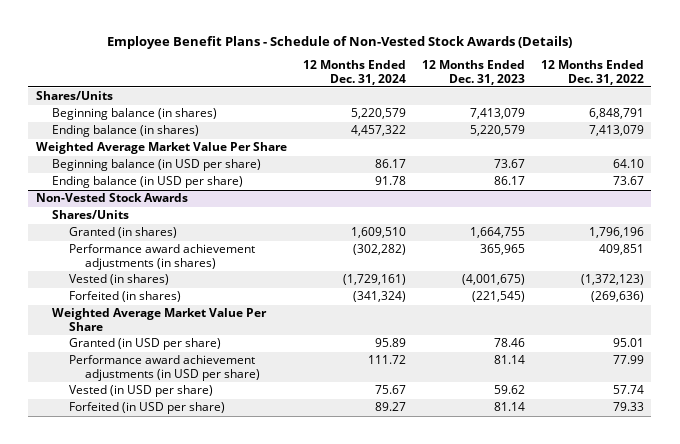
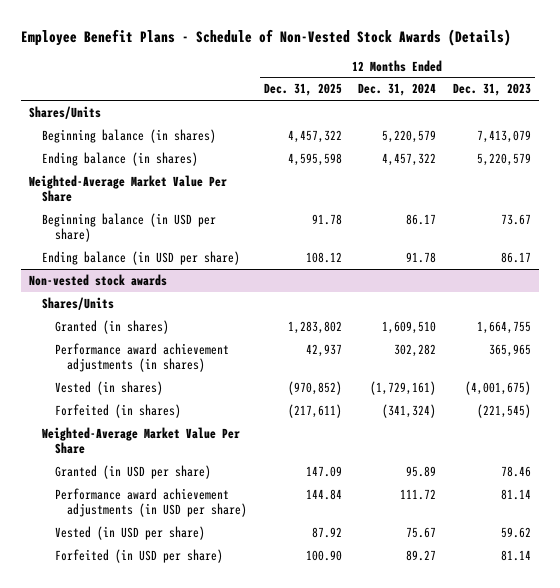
- | 12 Months Ended Dec. 31, 2024 | 12 Months Ended Dec. 31, 2023 | 12 Months Ended Dec. 31, 2022
+ | 12 Months Ended Dec. 31, 2025 | 12 Months Ended Dec. 31, 2024 | 12 Months Ended Dec. 31, 2023
- Weighted Average Market Value Per Share
+ Weighted-Average Market Value Per Share
- Non-Vested Stock Awards
+ Non-vested stock awards
- Performance award achievement adjustments (in shares) | (302,282) | 365,965 | 409,851
+ Performance award achievement adjustments (in shares) | 42,937 | 302,282 | 365,965
- Weighted Average Market Value Per Share
+ Weighted-Average Market Value Per Share

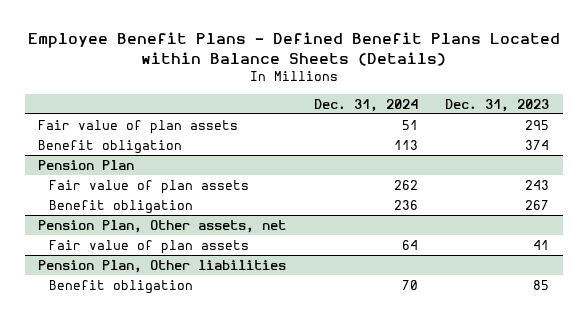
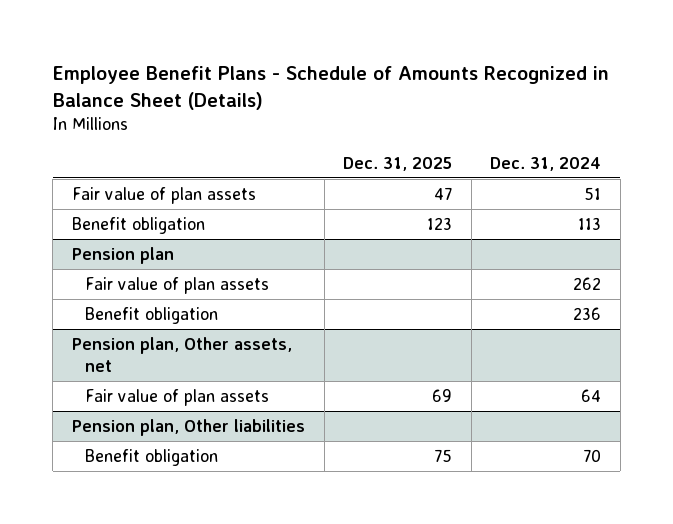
- Employee Benefit Plans - Defined Benefit Plans Located within Balance Sheets (Details)
+ Employee Benefit Plans - Schedule of Amounts Recognized in Balance Sheet (Details)
- | Dec. 31, 2024 | Dec. 31, 2023
+ | Dec. 31, 2025 | Dec. 31, 2024
- Pension Plan
+ Pension plan
- Pension Plan, Other assets, net
+ Pension plan, Other assets, net
- Pension Plan, Other liabilities
+ Pension plan, Other liabilities

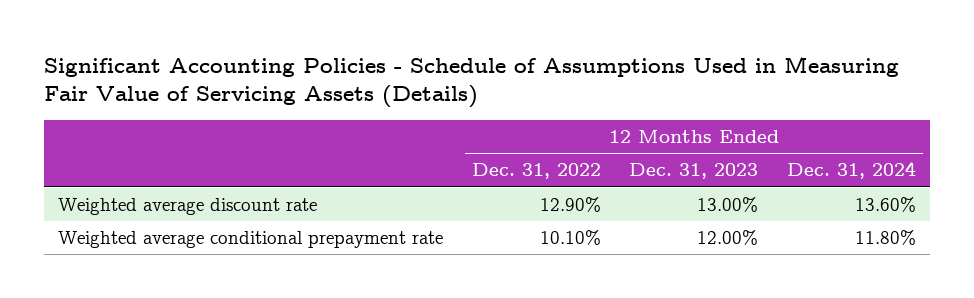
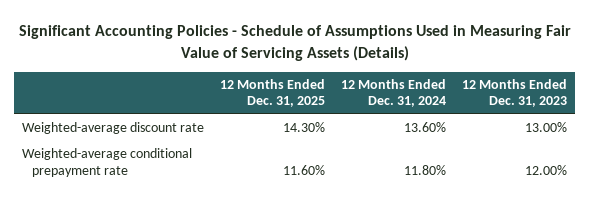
- | 12 Months Ended Dec. 31, 2022 | 12 Months Ended Dec. 31, 2023 | 12 Months Ended Dec. 31, 2024
+ | 12 Months Ended Dec. 31, 2025 | 12 Months Ended Dec. 31, 2024 | 12 Months Ended Dec. 31, 2023
- Weighted average discount rate | 12.90% | 13.00% | 13.60%
- Weighted average conditional prepayment rate | 10.10% | 12.00% | 11.80%
+ Weighted-average discount rate | 14.30% | 13.60% | 13.00%
+ Weighted-average conditional prepayment rate | 11.60% | 11.80% | 12.00%

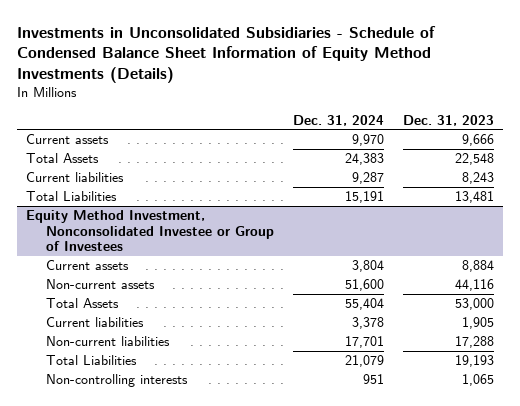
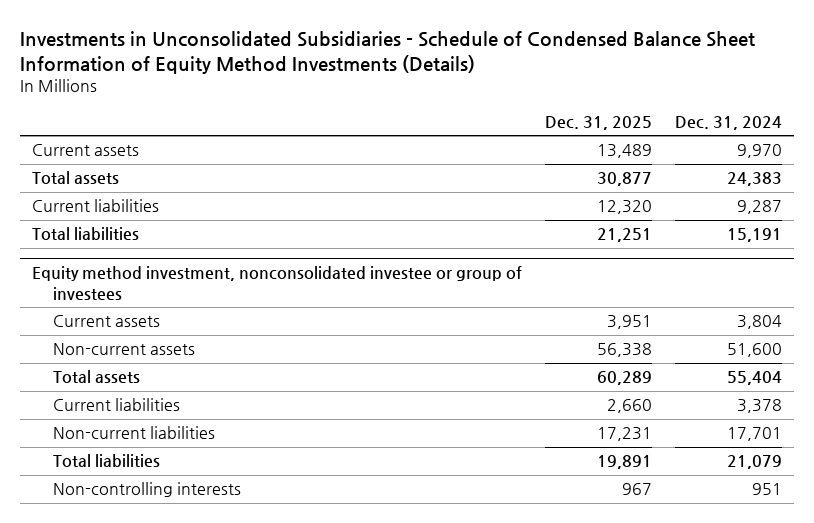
- | Dec. 31, 2024 | Dec. 31, 2023
+ | Dec. 31, 2025 | Dec. 31, 2024
- Total Assets | 24,383 | 22,548
+ Total assets | 30,877 | 24,383
- Total Liabilities | 15,191 | 13,481
- Equity Method Investment, Nonconsolidated Investee or Group of Investees
+ Total liabilities | 21,251 | 15,191
+ Equity method investment, nonconsolidated investee or group of investees
- Total Assets | 55,404 | 53,000
+ Total assets | 60,289 | 55,404
- Total Liabilities | 21,079 | 19,193
+ Total liabilities | 19,891 | 21,079

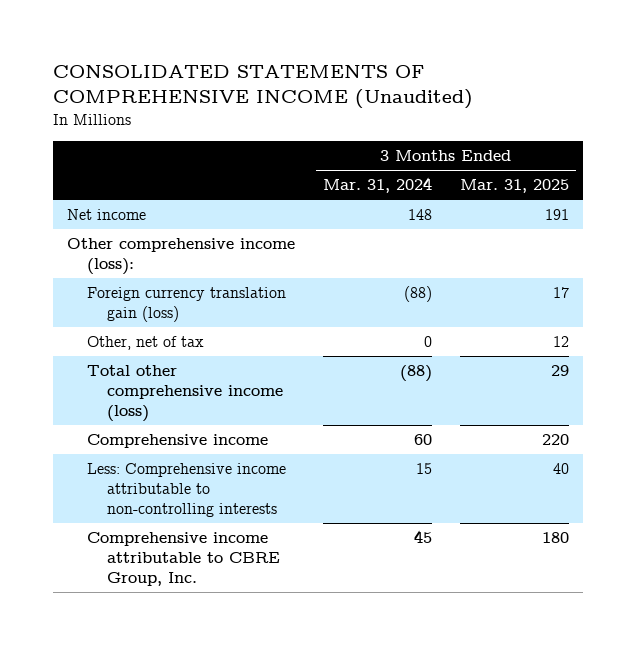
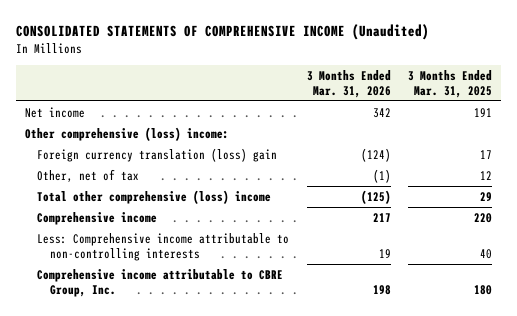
- | 3 Months Ended Mar. 31, 2024 | 3 Months Ended Mar. 31, 2025
+ | 3 Months Ended Mar. 31, 2026 | 3 Months Ended Mar. 31, 2025
- Other comprehensive income (loss):
- Foreign currency translation gain (loss) | (88) | 17
+ Other comprehensive (loss) income:
+ Foreign currency translation (loss) gain | (124) | 17
- Total other comprehensive income (loss) | (88) | 29
+ Total other comprehensive (loss) income | (125) | 29

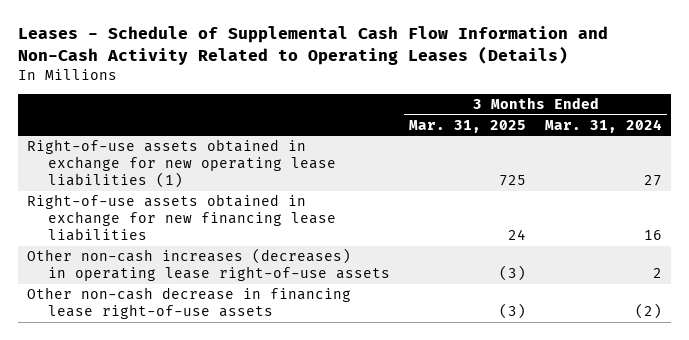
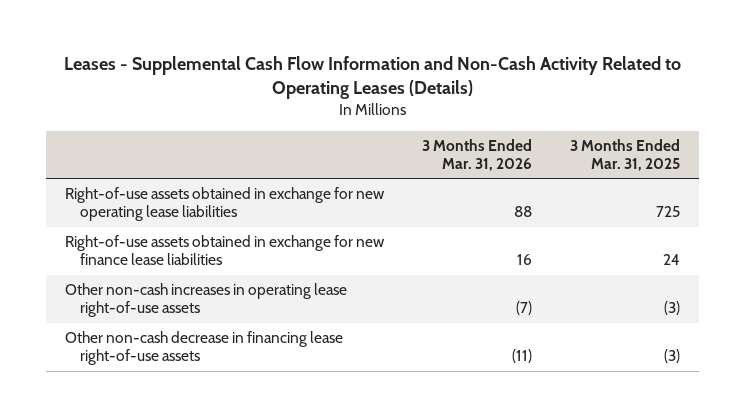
- Leases - Schedule of Supplemental Cash Flow Information and Non-Cash Activity Related to Operating Leases (Details)
+ Leases - Supplemental Cash Flow Information and Non-Cash Activity Related to Operating Leases (Details)
- | 3 Months Ended Mar. 31, 2025 | 3 Months Ended Mar. 31, 2024
+ | 3 Months Ended Mar. 31, 2026 | 3 Months Ended Mar. 31, 2025
- Right-of-use assets obtained in exchange for new operating lease liabilities (1) | 725 | 27
- Right-of-use assets obtained in exchange for new financing lease liabilities | 24 | 16
- Other non-cash increases (decreases) in operating lease right-of-use assets | (3) | 2
+ Right-of-use assets obtained in exchange for new operating lease liabilities | 88 | 725
+ Right-of-use assets obtained in exchange for new finance lease liabilities | 16 | 24
+ Other non-cash increases in operating lease right-of-use assets | (7) | (3)

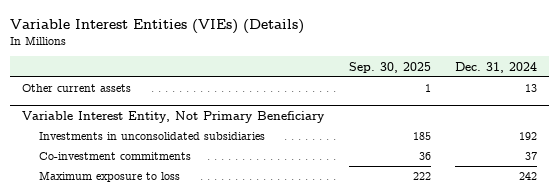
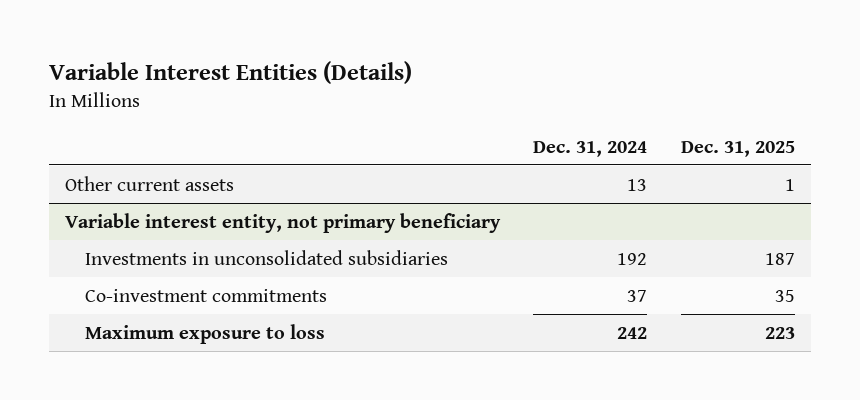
- Variable Interest Entities (VIEs) (Details)
+ Variable Interest Entities (Details)
- | Sep. 30, 2025 | Dec. 31, 2024
+ | Dec. 31, 2024 | Dec. 31, 2025
- Variable Interest Entity, Not Primary Beneficiary
+ Variable interest entity, not primary beneficiary

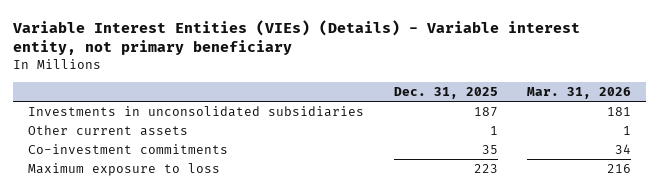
- Variable Interest Entities (Details)
+ Variable Interest Entities (VIEs) (Details) - Variable interest entity, not primary beneficiary
- | Dec. 31, 2024 | Dec. 31, 2025
+ | Dec. 31, 2025 | Mar. 31, 2026
- Variable interest entity, not primary beneficiary
moved down: Other current assets | 1 | 1

